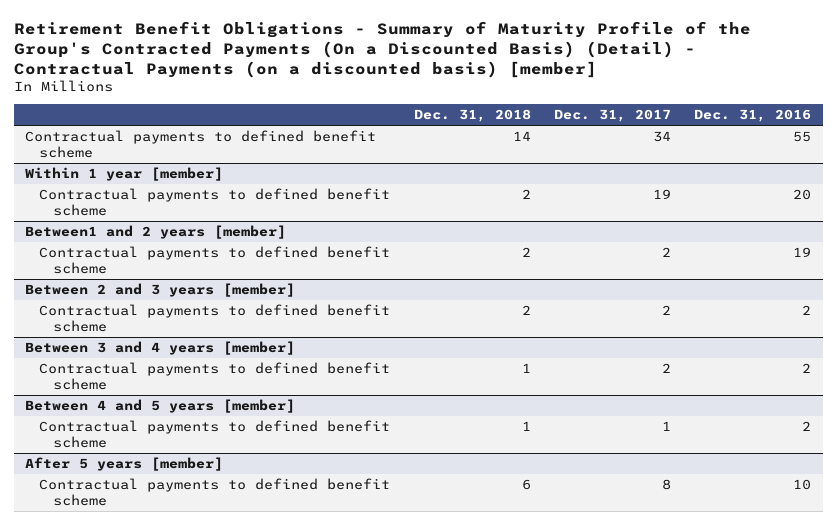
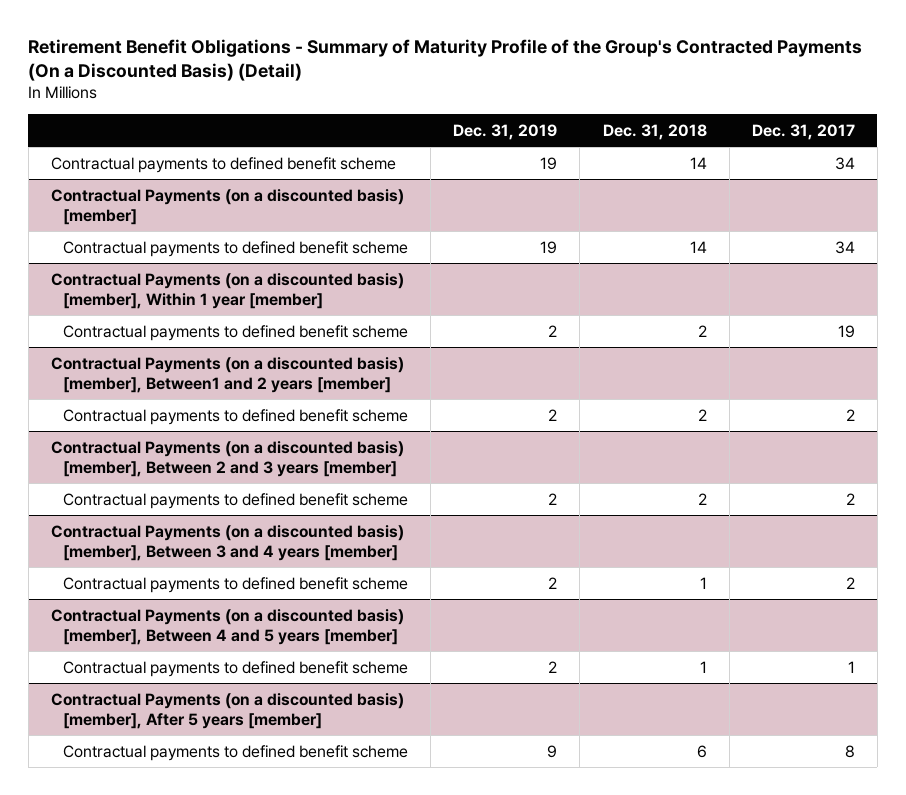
- Retirement Benefit Obligations - Summary of Maturity Profile of the Group's Contracted Payments (On a Discounted Basis) (Detail) - Contractual Payments (on a discounted basis) [member]
+ Retirement Benefit Obligations - Summary of Maturity Profile of the Group's Contracted Payments (On a Discounted Basis) (Detail)
- | Dec. 31, 2018 | Dec. 31, 2017 | Dec. 31, 2016
+ | Dec. 31, 2019 | Dec. 31, 2018 | Dec. 31, 2017
- Within 1 year [member]
+ Contractual Payments (on a discounted basis) [member]
+ Contractual payments to defined benefit scheme | 19 | 14 | 34
+ Contractual Payments (on a discounted basis) [member], Within 1 year [member]
- Between1 and 2 years [member]
+ Contractual Payments (on a discounted basis) [member], Between1 and 2 years [member]
- Between 2 and 3 years [member]
+ Contractual Payments (on a discounted basis) [member], Between 2 and 3 years [member]
- Between 3 and 4 years [member]
+ Contractual Payments (on a discounted basis) [member], Between 3 and 4 years [member]
- Between 4 and 5 years [member]
+ Contractual Payments (on a discounted basis) [member], Between 4 and 5 years [member]
- After 5 years [member]
+ Contractual Payments (on a discounted basis) [member], After 5 years [member]

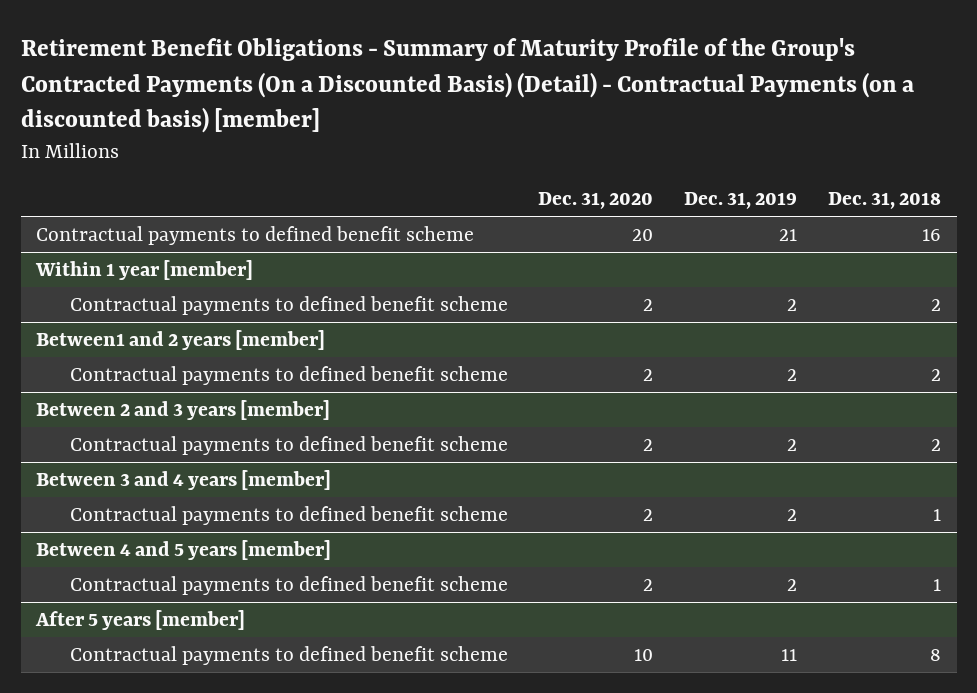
- Retirement Benefit Obligations - Summary of Maturity Profile of the Group's Contracted Payments (On a Discounted Basis) (Detail)
+ Retirement Benefit Obligations - Summary of Maturity Profile of the Group's Contracted Payments (On a Discounted Basis) (Detail) - Contractual Payments (on a discounted basis) [member]
- | Dec. 31, 2019 | Dec. 31, 2018 | Dec. 31, 2017
+ | Dec. 31, 2020 | Dec. 31, 2019 | Dec. 31, 2018
- Contractual payments to defined benefit scheme | 19 | 14 | 34
- Contractual Payments (on a discounted basis) [member]
- Contractual payments to defined benefit scheme | 19 | 14 | 34
- Contractual Payments (on a discounted basis) [member], Within 1 year [member]
+ Contractual payments to defined benefit scheme | 20 | 21 | 16
+ Within 1 year [member]
- Contractual Payments (on a discounted basis) [member], Between1 and 2 years [member]
+ Between1 and 2 years [member]
- Contractual Payments (on a discounted basis) [member], Between 2 and 3 years [member]
+ Between 2 and 3 years [member]
- Contractual Payments (on a discounted basis) [member], Between 3 and 4 years [member]
+ Between 3 and 4 years [member]
- Contractual Payments (on a discounted basis) [member], Between 4 and 5 years [member]
+ Between 4 and 5 years [member]
- Contractual Payments (on a discounted basis) [member], After 5 years [member]
- Contractual payments to defined benefit scheme | 9 | 6 | 8
+ After 5 years [member]
+ Contractual payments to defined benefit scheme | 10 | 11 | 8

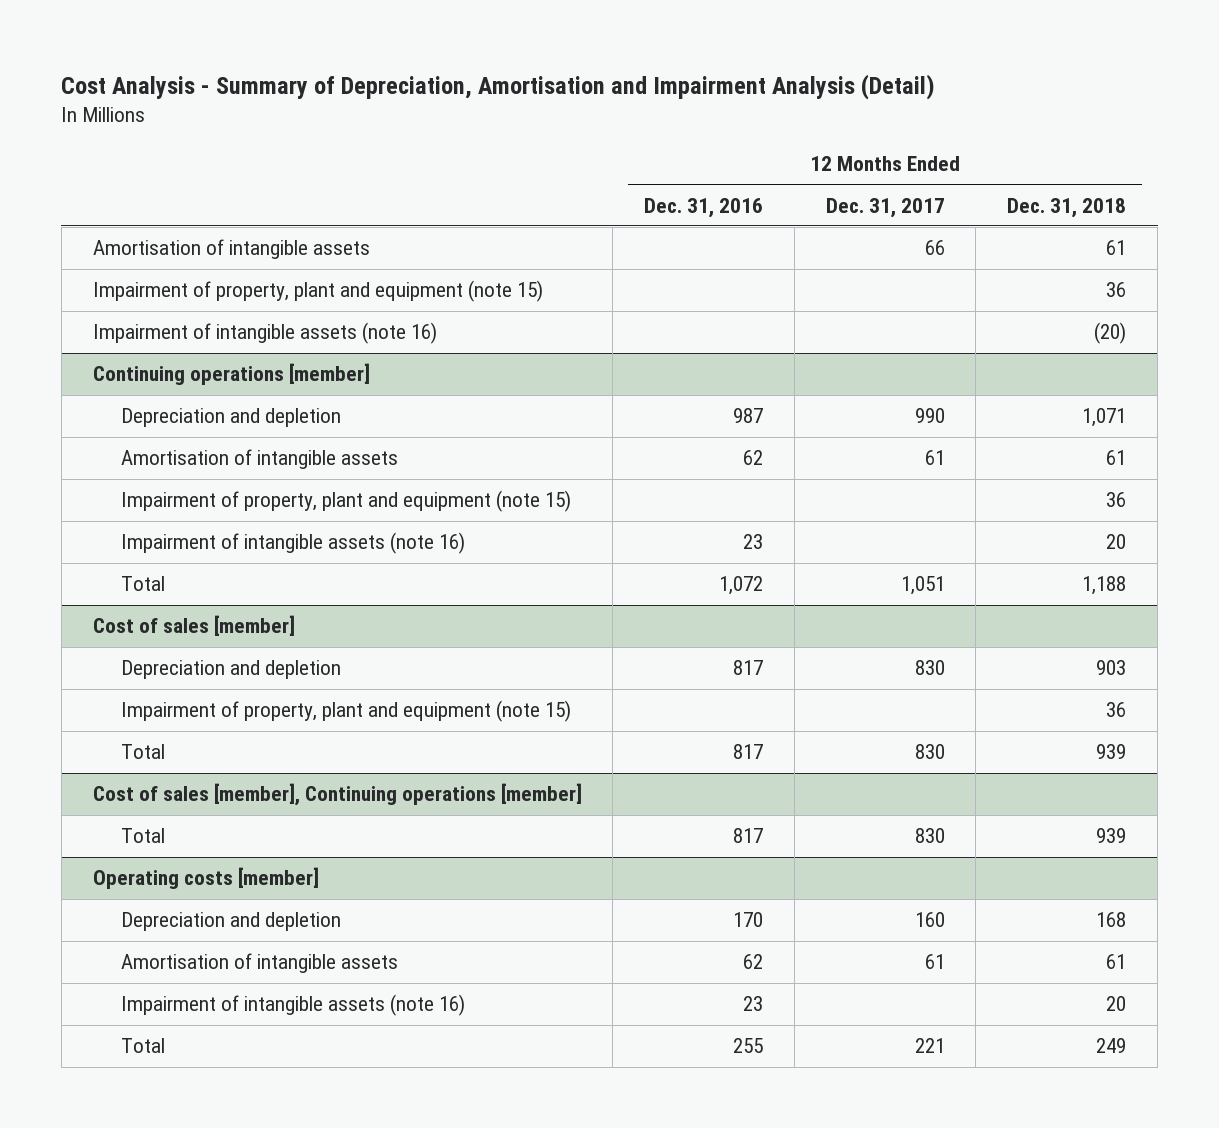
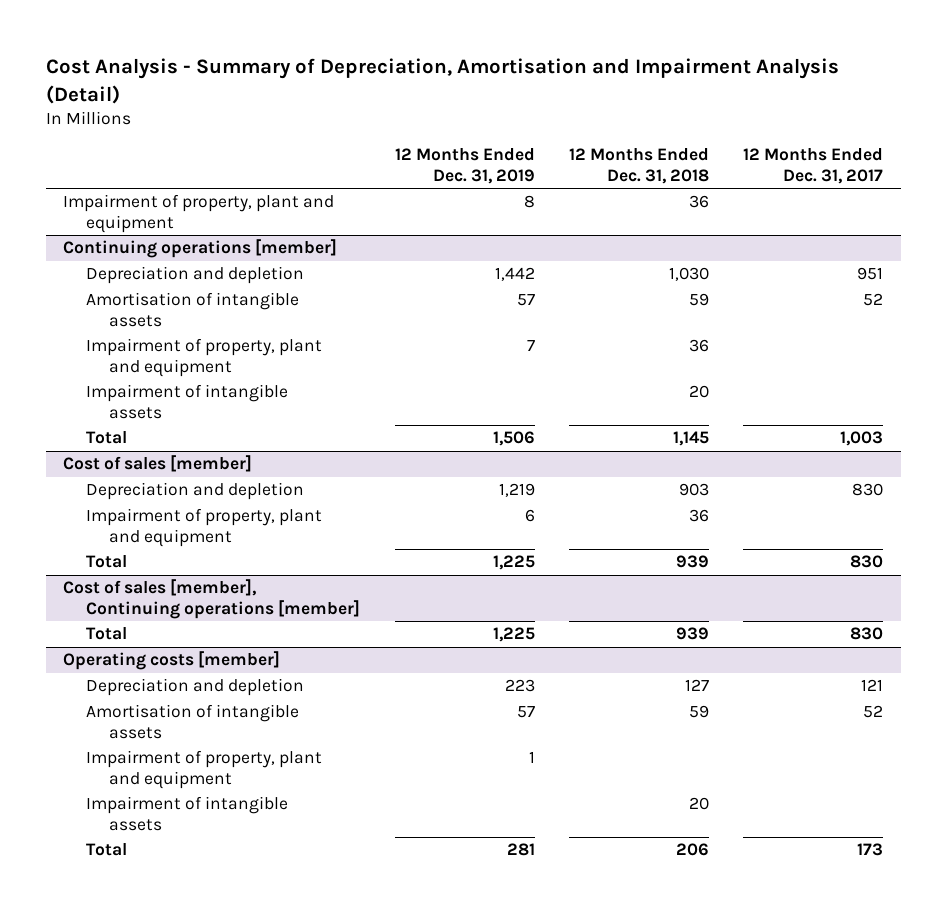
- | 12 Months Ended Dec. 31, 2016 | 12 Months Ended Dec. 31, 2017 | 12 Months Ended Dec. 31, 2018
+ | 12 Months Ended Dec. 31, 2019 | 12 Months Ended Dec. 31, 2018 | 12 Months Ended Dec. 31, 2017
- Amortisation of intangible assets | | 66 | 61
- Impairment of property, plant and equipment (note 15) | | | 36
- Impairment of intangible assets (note 16) | | | (20)
+ Impairment of property, plant and equipment | 8 | 36 |
@ Continuing operations [member]
- Depreciation and depletion | 987 | 990 | 1,071
- Amortisation of intangible assets | 62 | 61 | 61
- Impairment of property, plant and equipment (note 15) | | | 36
- Impairment of intangible assets (note 16) | 23 | | 20
- Total | 1,072 | 1,051 | 1,188
+ Depreciation and depletion | 1,442 | 1,030 | 951
+ Amortisation of intangible assets | 57 | 59 | 52
+ Impairment of property, plant and equipment | 7 | 36 |
+ Impairment of intangible assets | | 20 |
+ Total | 1,506 | 1,145 | 1,003
@ Cost of sales [member]
- Impairment of property, plant and equipment (note 15) | | | 36
+ Impairment of property, plant and equipment | 6 | 36 |
@ Operating costs [member]
- Depreciation and depletion | 170 | 160 | 168
- Amortisation of intangible assets | 62 | 61 | 61
- Impairment of intangible assets (note 16) | 23 | | 20
- Total | 255 | 221 | 249
+ Depreciation and depletion | 223 | 127 | 121
+ Amortisation of intangible assets | 57 | 59 | 52
+ Impairment of property, plant and equipment | 1 | |
+ Impairment of intangible assets | | 20 |
+ Total | 281 | 206 | 173

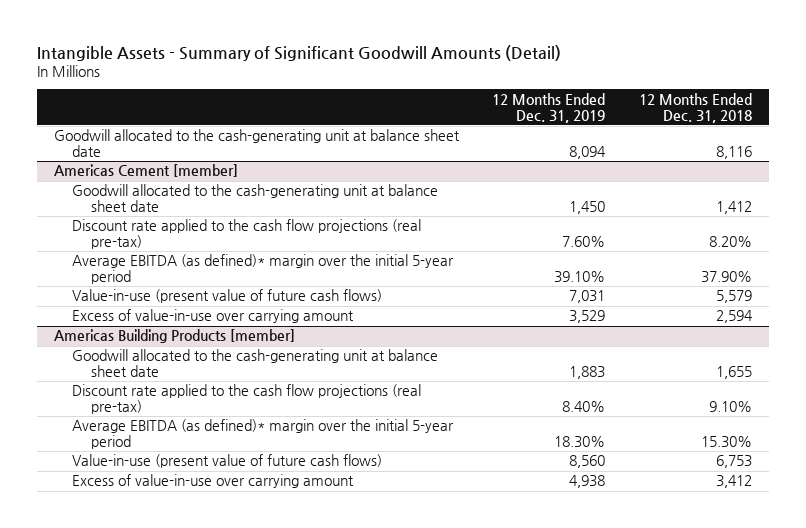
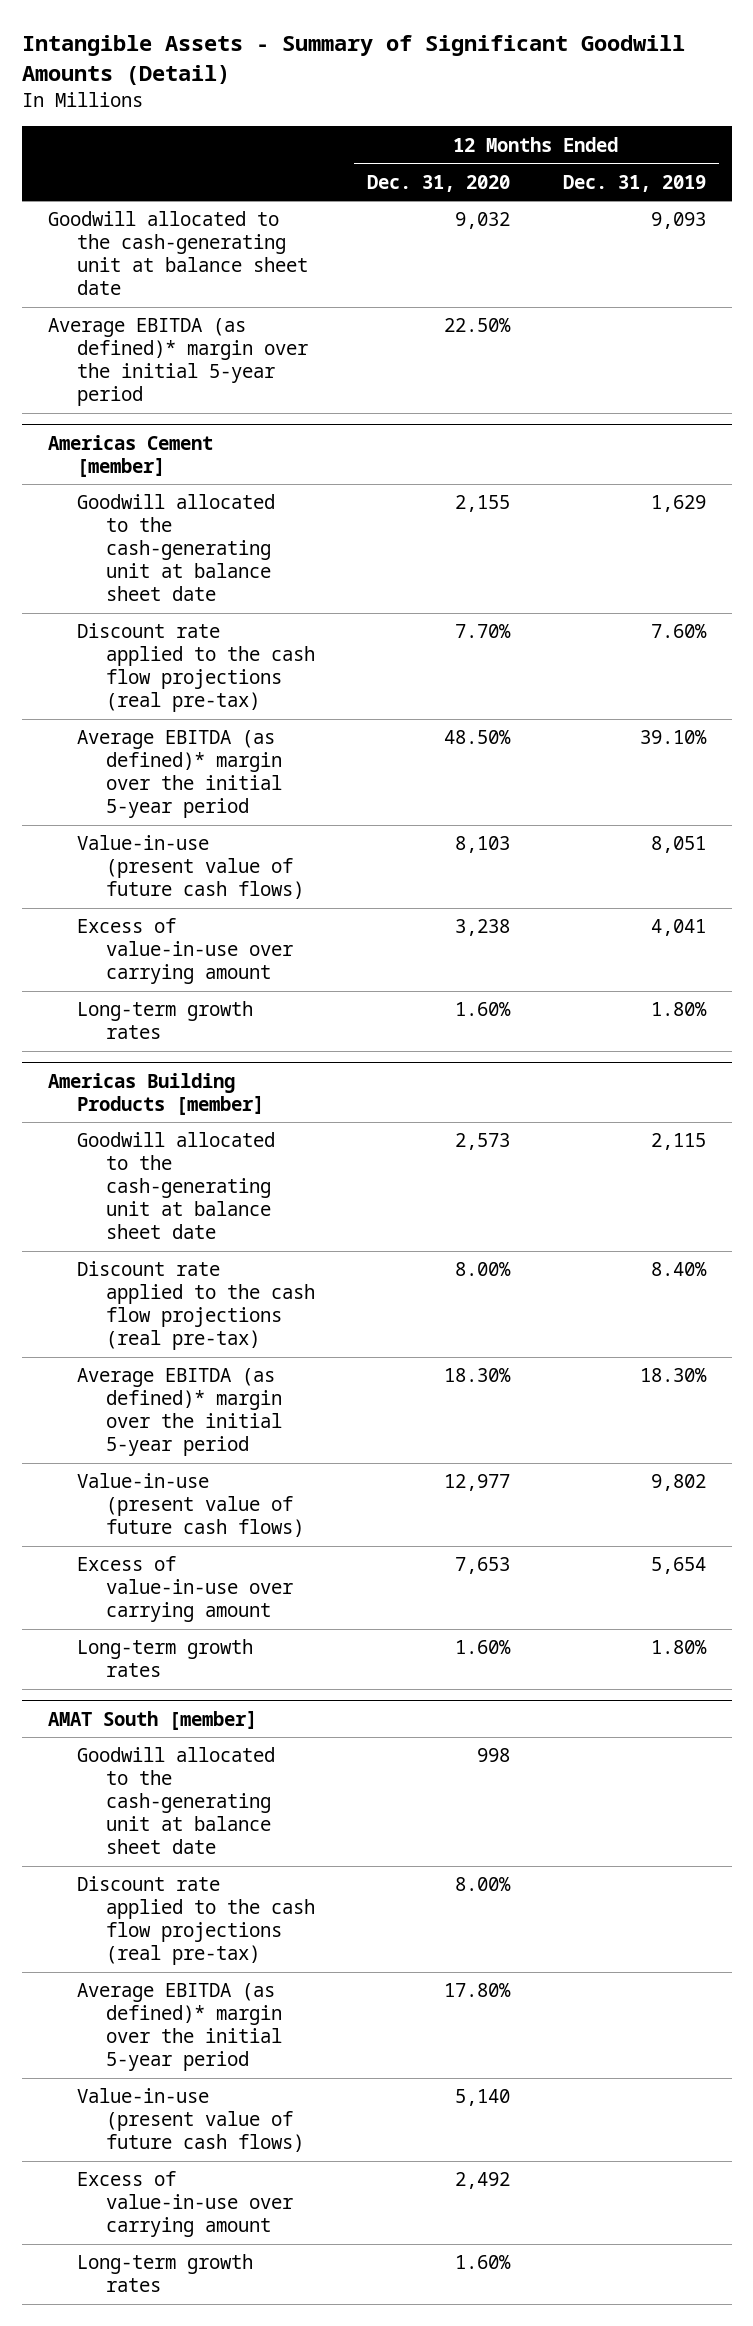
- | 12 Months Ended Dec. 31, 2019 | 12 Months Ended Dec. 31, 2018
+ | 12 Months Ended Dec. 31, 2020 | 12 Months Ended Dec. 31, 2019
- Goodwill allocated to the cash-generating unit at balance sheet date | 8,094 | 8,116
+ Goodwill allocated to the cash-generating unit at balance sheet date | 9,032 | 9,093
+ Average EBITDA (as defined)* margin over the initial 5-year period | 22.50% |
@ Americas Cement [member]
- Goodwill allocated to the cash-generating unit at balance sheet date | 1,450 | 1,412
+ Goodwill allocated to the cash-generating unit at balance sheet date | 2,155 | 1,629
- Value-in-use (present value of future cash flows) | 7,031 | 5,579
- Excess of value-in-use over carrying amount | 3,529 | 2,594
+ Value-in-use (present value of future cash flows) | 8,103 | 8,051
+ Excess of value-in-use over carrying amount | 3,238 | 4,041
+ Long-term growth rates | 1.60% | 1.80%
@ Americas Building Products [member]
- Goodwill allocated to the cash-generating unit at balance sheet date | 1,883 | 1,655
+ Goodwill allocated to the cash-generating unit at balance sheet date | 2,573 | 2,115
- Value-in-use (present value of future cash flows) | 8,560 | 6,753
- Excess of value-in-use over carrying amount | 4,938 | 3,412
+ Value-in-use (present value of future cash flows) | 12,977 | 9,802
+ Excess of value-in-use over carrying amount | 7,653 | 5,654
+ Long-term growth rates | 1.60% | 1.80%
+ AMAT South [member]
+ Goodwill allocated to the cash-generating unit at balance sheet date | 998 |
+ Discount rate applied to the cash flow projections (real pre-tax) | 8.00% |
+ Average EBITDA (as defined)* margin over the initial 5-year period | 17.80% |
+ Value-in-use (present value of future cash flows) | 5,140 |
+ Excess of value-in-use over carrying amount | 2,492 |
+ Long-term growth rates | 1.60% |

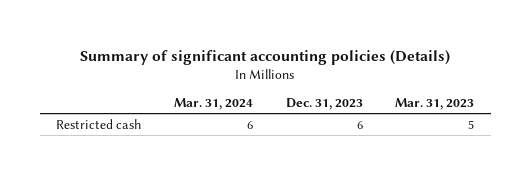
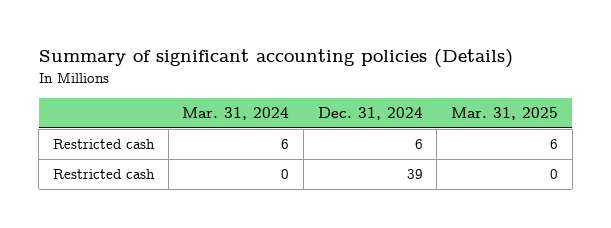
- | Mar. 31, 2024 | Dec. 31, 2023 | Mar. 31, 2023
+ | Mar. 31, 2024 | Dec. 31, 2024 | Mar. 31, 2025
+ Restricted cash | 0 | 39 | 0

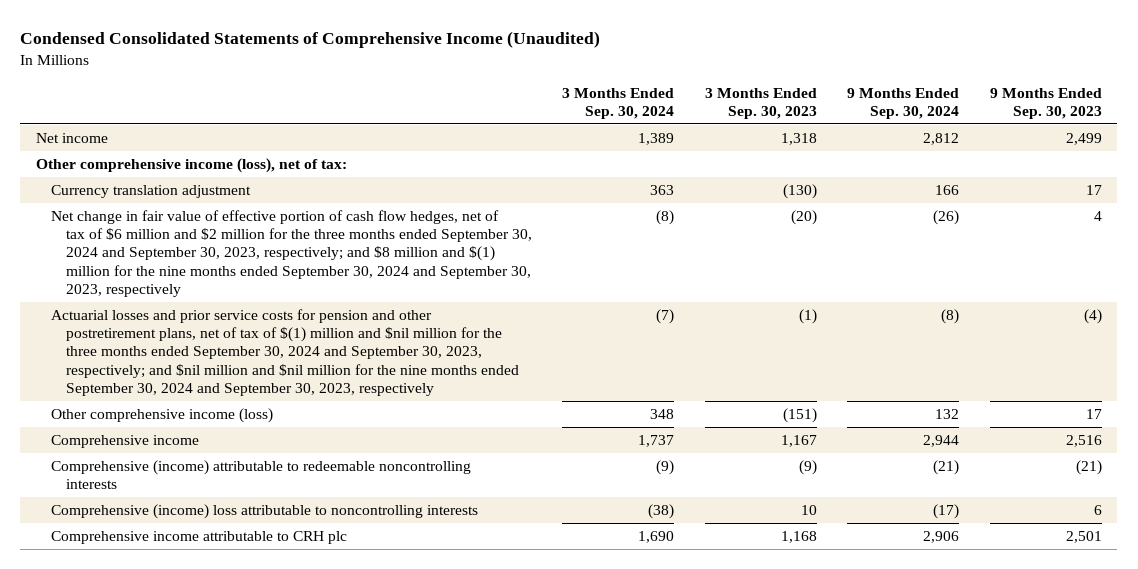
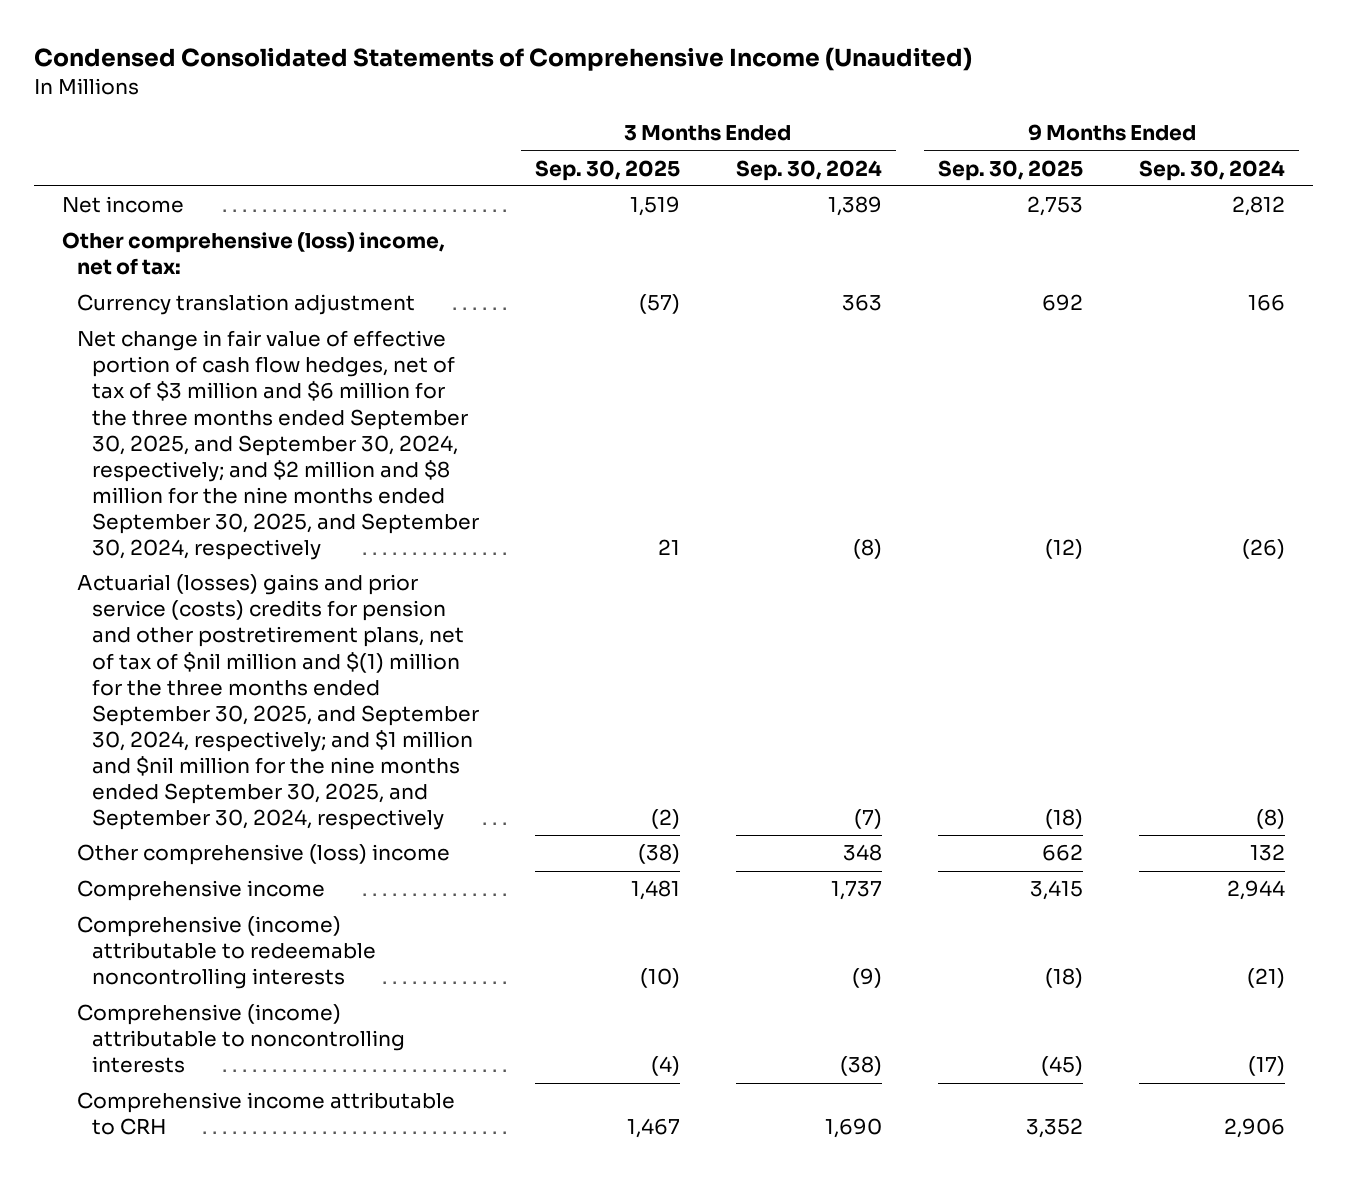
- | 3 Months Ended Sep. 30, 2024 | 3 Months Ended Sep. 30, 2023 | 9 Months Ended Sep. 30, 2024 | 9 Months Ended Sep. 30, 2023
+ | 3 Months Ended Sep. 30, 2025 | 3 Months Ended Sep. 30, 2024 | 9 Months Ended Sep. 30, 2025 | 9 Months Ended Sep. 30, 2024
- Other comprehensive income (loss), net of tax:
+ Other comprehensive (loss) income, net of tax:
- Net change in fair value of effective portion of cash flow hedges, net of tax of $6 million and $2 million for the three months ended September 30, 2024 and September 30, 2023, respectively; and $8 million and $(1) million for the nine months ended September 30, 2024 and September 30, 2023, respectively | (8) | (20) | (26) | 4
- Actuarial losses and prior service costs for pension and other postretirement plans, net of tax of $(1) million and $nil million for the three months ended September 30, 2024 and September 30, 2023, respectively; and $nil million and $nil million for the nine months ended September 30, 2024 and September 30, 2023, respectively | (7) | (1) | (8) | (4)
- Other comprehensive income (loss) | 348 | (151) | 132 | 17
+ Net change in fair value of effective portion of cash flow hedges, net of tax of $3 million and $6 million for the three months ended September 30, 2025, and September 30, 2024, respectively; and $2 million and $8 million for the nine months ended September 30, 2025, and September 30, 2024, respectively | 21 | (8) | (12) | (26)
+ Actuarial (losses) gains and prior service (costs) credits for pension and other postretirement plans, net of tax of $nil million and $(1) million for the three months ended September 30, 2025, and September 30, 2024, respectively; and $1 million and $nil million for the nine months ended September 30, 2025, and September 30, 2024, respectively | (2) | (7) | (18) | (8)
+ Other comprehensive (loss) income | (38) | 348 | 662 | 132
- Comprehensive (income) loss attributable to noncontrolling interests | (38) | 10 | (17) | 6
- Comprehensive income attributable to CRH plc | 1,690 | 1,168 | 2,906 | 2,501
+ Comprehensive (income) attributable to noncontrolling interests | (4) | (38) | (45) | (17)
+ Comprehensive income attributable to CRH | 1,467 | 1,690 | 3,352 | 2,906

